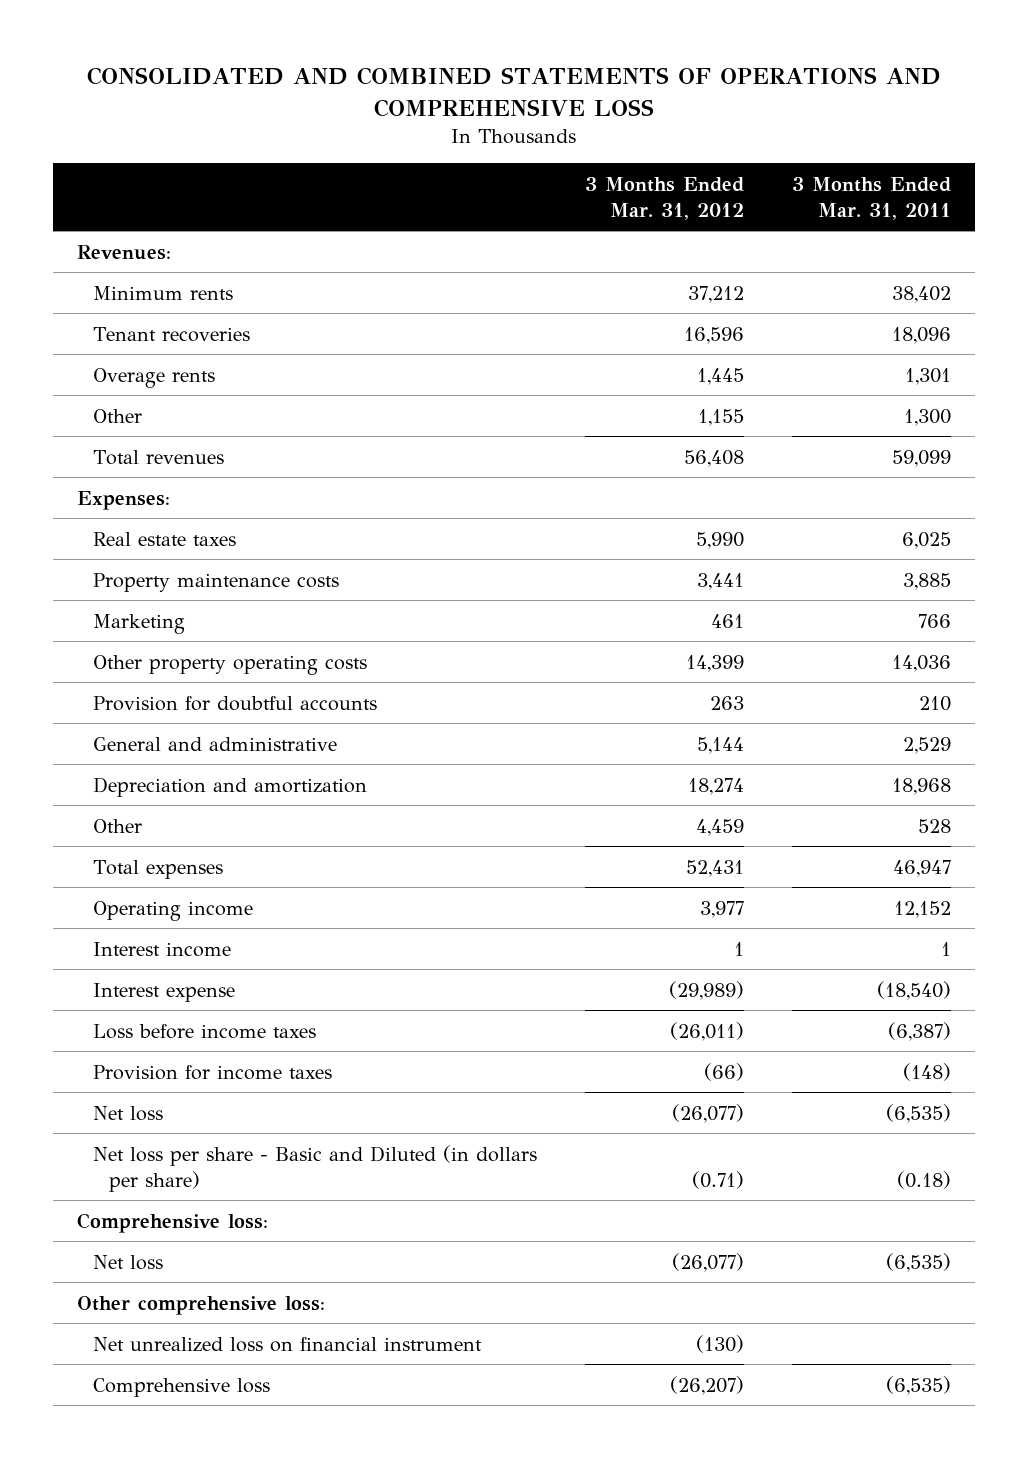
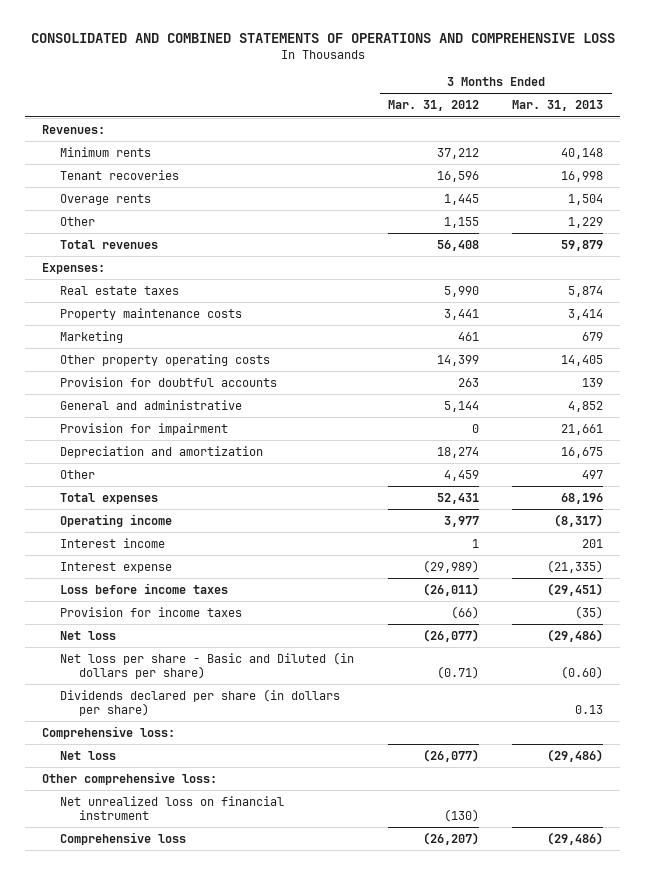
- | 3 Months Ended Mar. 31, 2012 | 3 Months Ended Mar. 31, 2011
+ | 3 Months Ended Mar. 31, 2012 | 3 Months Ended Mar. 31, 2013
+ Provision for impairment | 0 | 21,661
+ Dividends declared per share (in dollars per share) | | 0.13

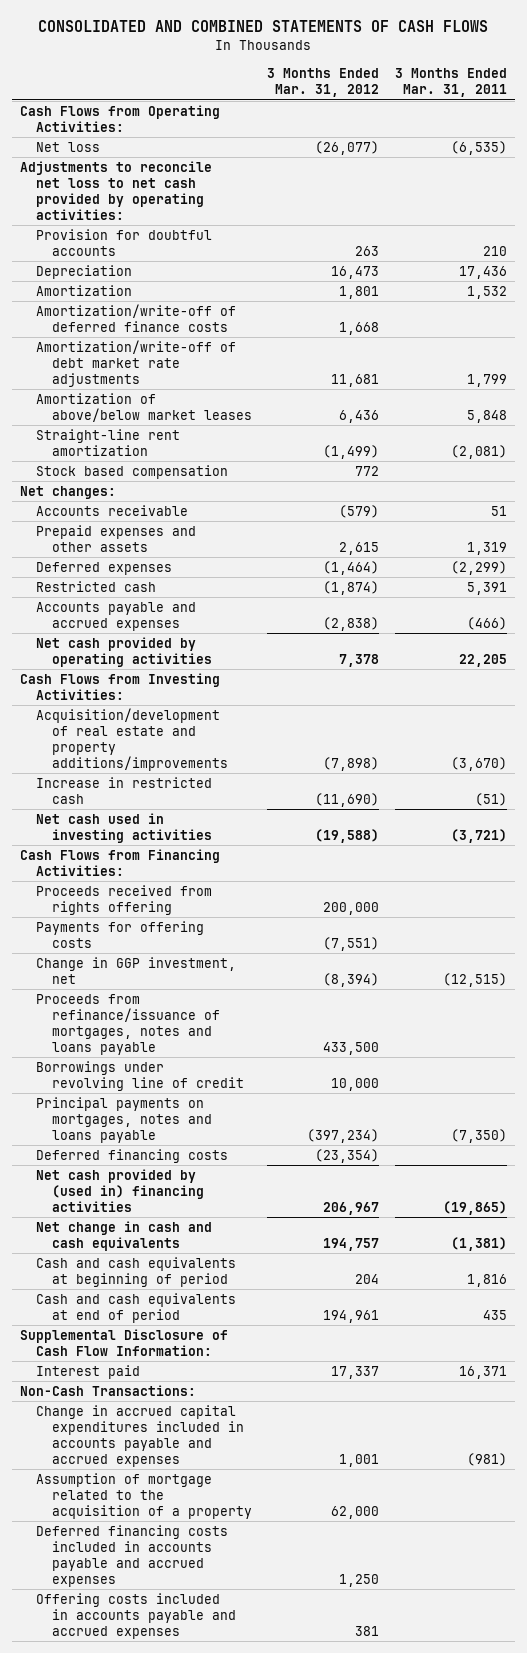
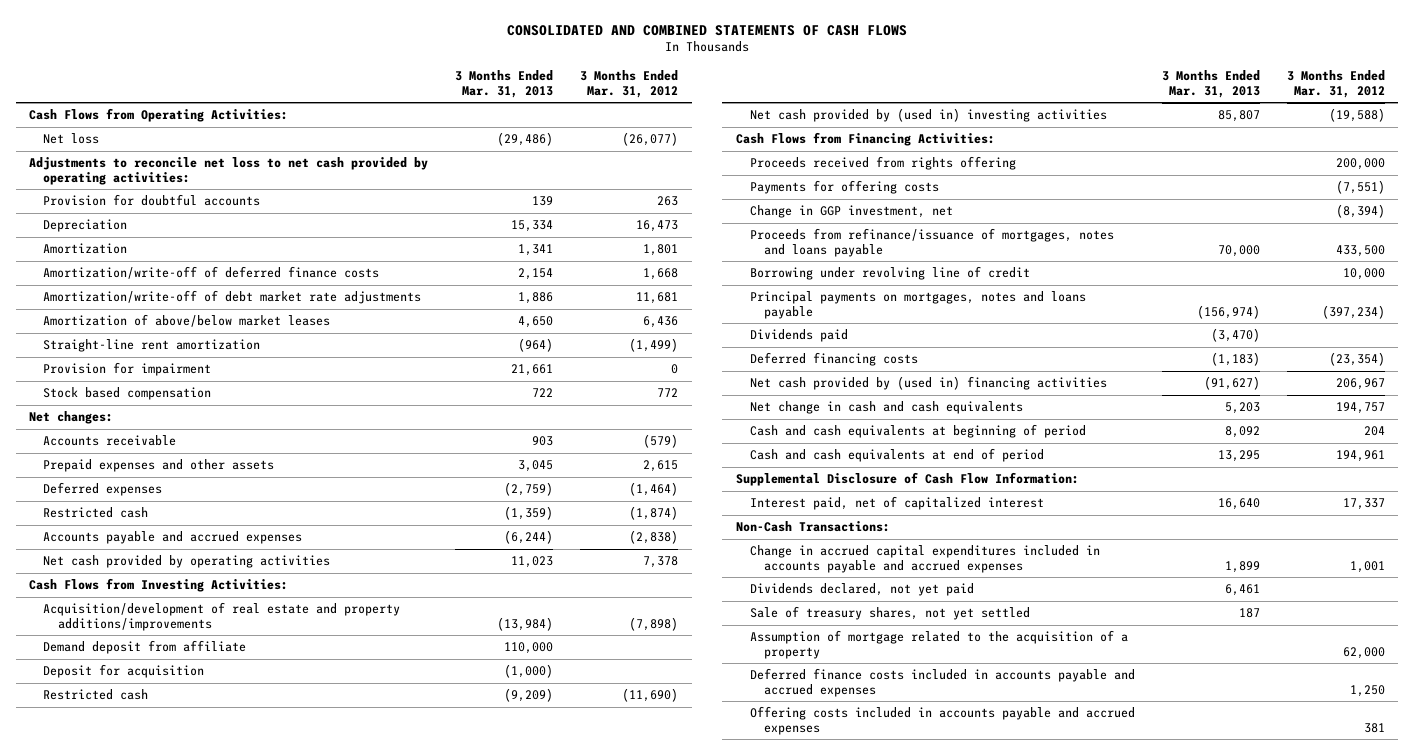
- | 3 Months Ended Mar. 31, 2012 | 3 Months Ended Mar. 31, 2011
+ | 3 Months Ended Mar. 31, 2013 | 3 Months Ended Mar. 31, 2012
+ Provision for impairment | 21,661 | 0
- Increase in restricted cash | (11,690) | (51)
- Net cash used in investing activities | (19,588) | (3,721)
+ Demand deposit from affiliate | 110,000 |
+ Deposit for acquisition | (1,000) |
+ Restricted cash | (9,209) | (11,690)
+ Net cash provided by (used in) investing activities | 85,807 | (19,588)
- Borrowings under revolving line of credit | 10,000 |
+ Borrowing under revolving line of credit | | 10,000
+ Dividends paid | (3,470) |
- Interest paid | 17,337 | 16,371
+ Interest paid, net of capitalized interest | 16,640 | 17,337
+ Dividends declared, not yet paid | 6,461 |
+ Sale of treasury shares, not yet settled | 187 |
- Deferred financing costs included in accounts payable and accrued expenses | 1,250 |
+ Deferred finance costs included in accounts payable and accrued expenses | | 1,250

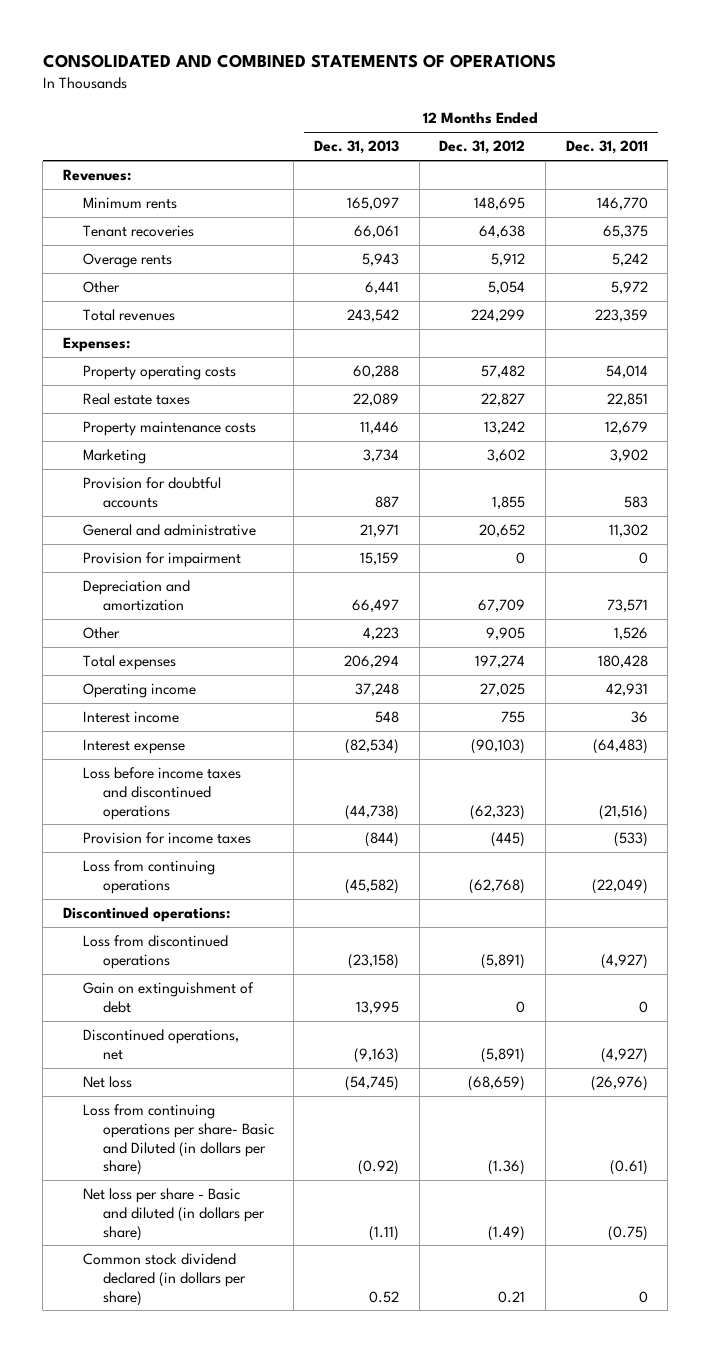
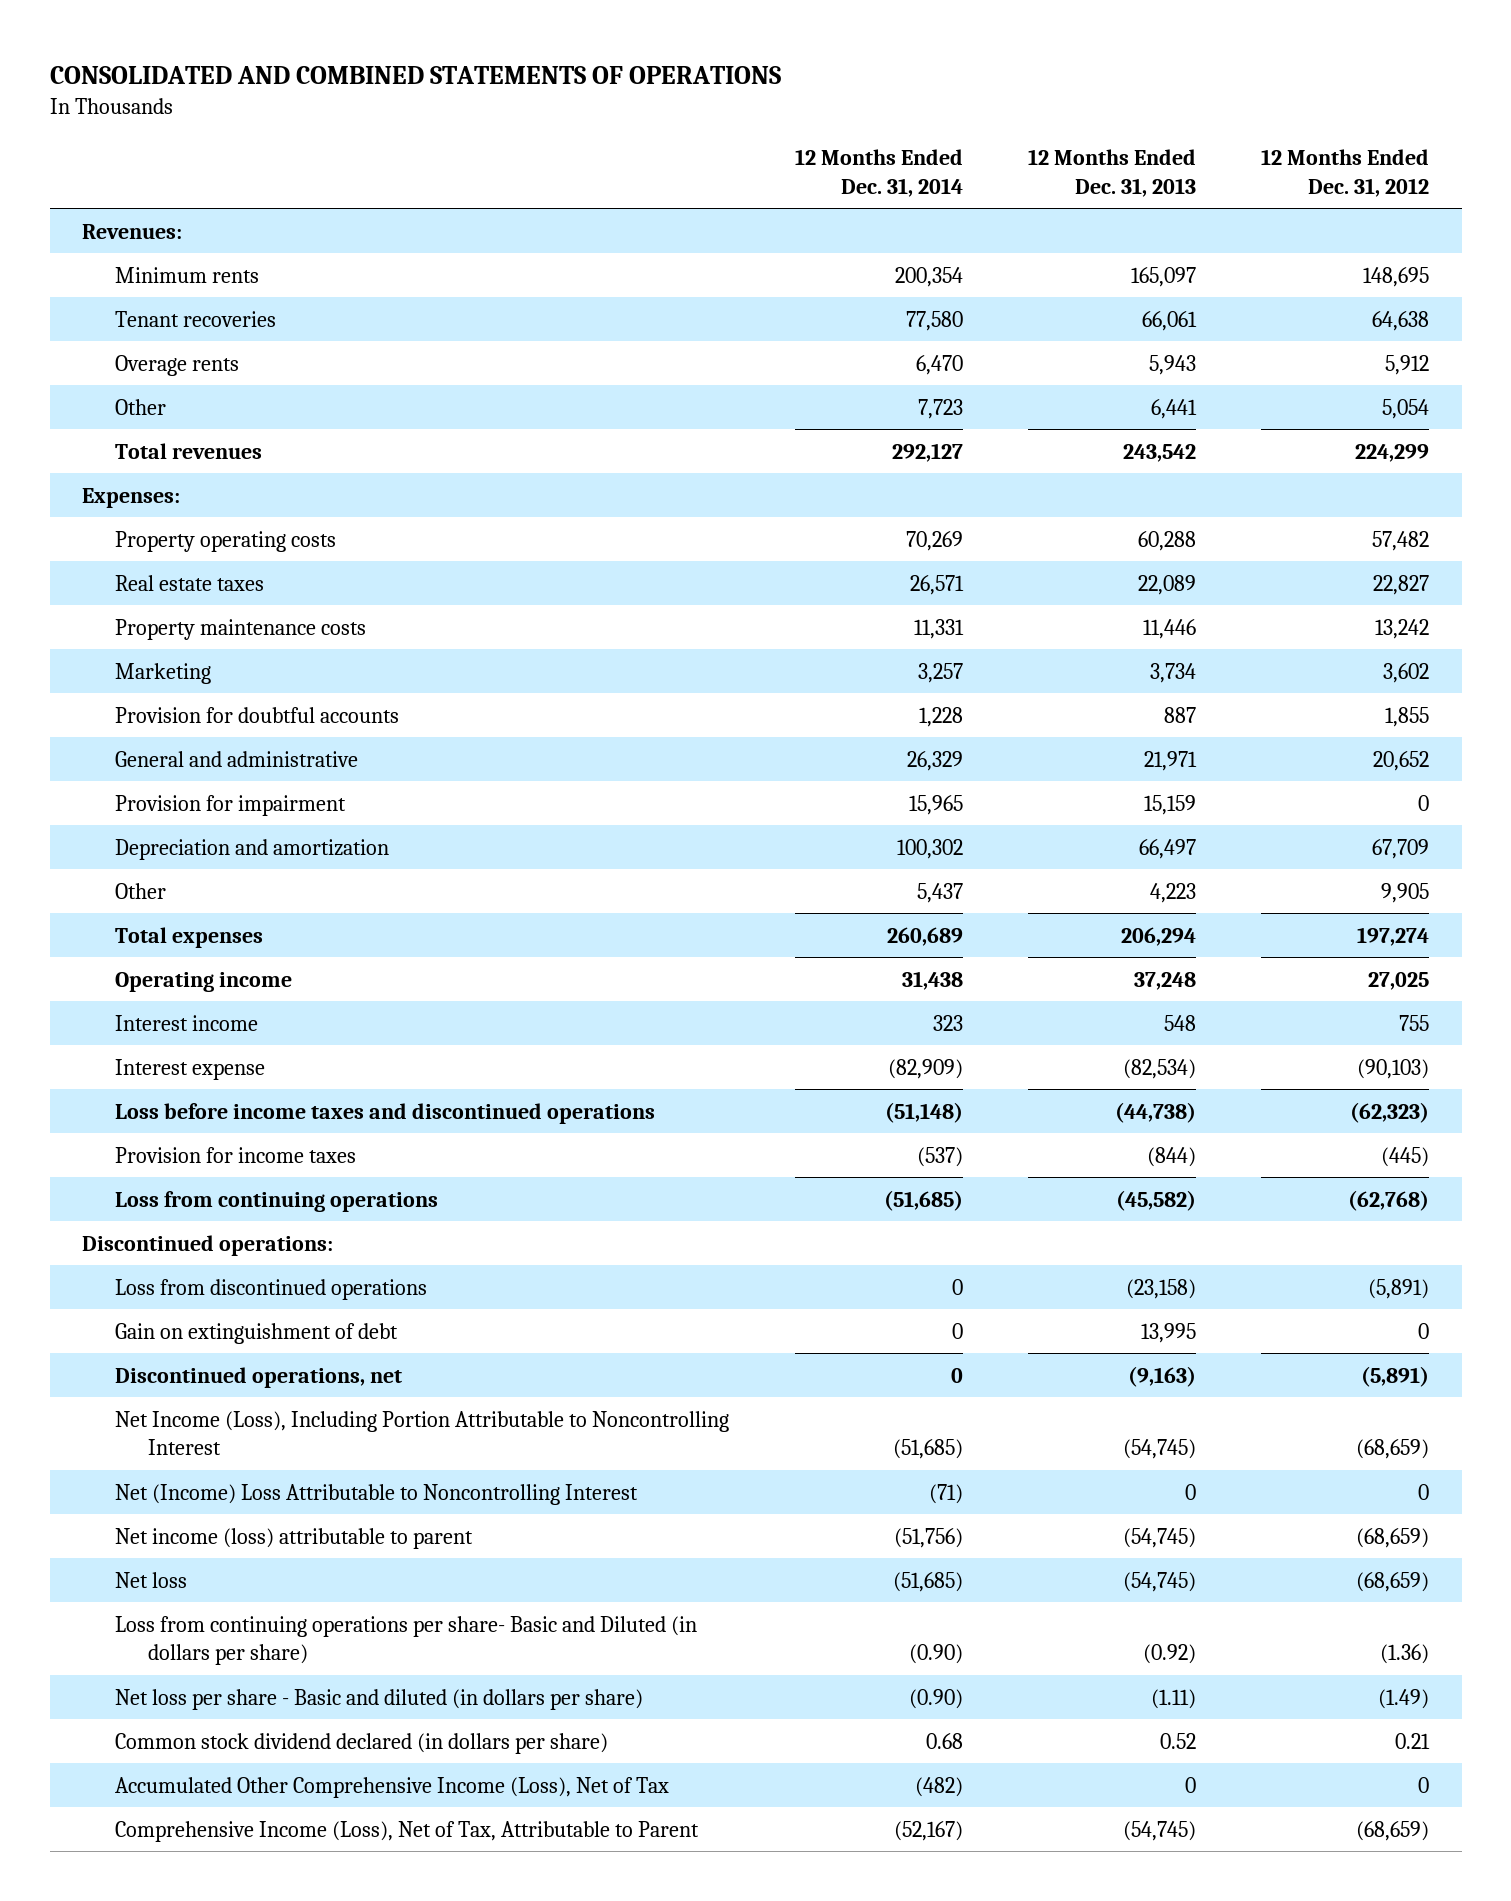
- | 12 Months Ended Dec. 31, 2013 | 12 Months Ended Dec. 31, 2012 | 12 Months Ended Dec. 31, 2011
+ | 12 Months Ended Dec. 31, 2014 | 12 Months Ended Dec. 31, 2013 | 12 Months Ended Dec. 31, 2012
+ Net Income (Loss), Including Portion Attributable to Noncontrolling Interest | (51,685) | (54,745) | (68,659)
+ Net (Income) Loss Attributable to Noncontrolling Interest | (71) | 0 | 0
+ Net income (loss) attributable to parent | (51,756) | (54,745) | (68,659)
+ Accumulated Other Comprehensive Income (Loss), Net of Tax | (482) | 0 | 0
+ Comprehensive Income (Loss), Net of Tax, Attributable to Parent | (52,167) | (54,745) | (68,659)

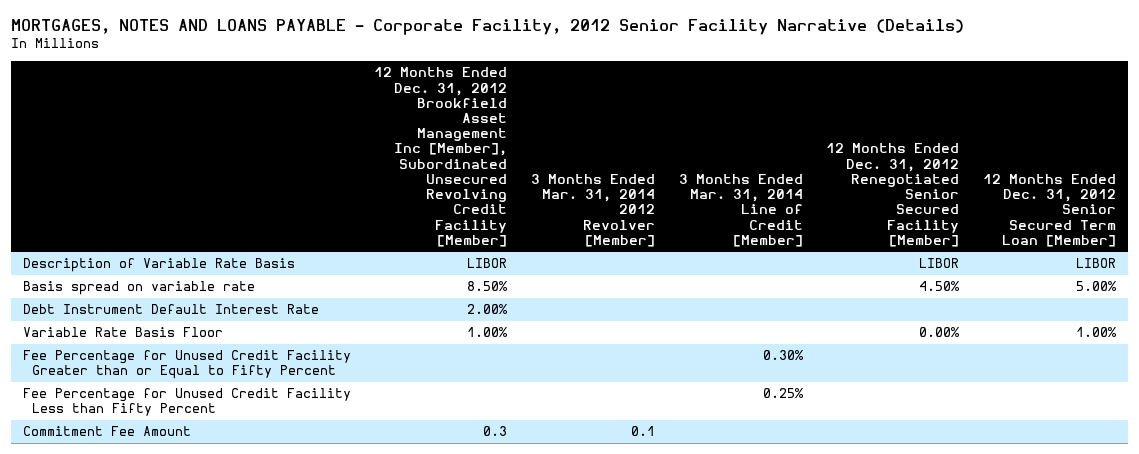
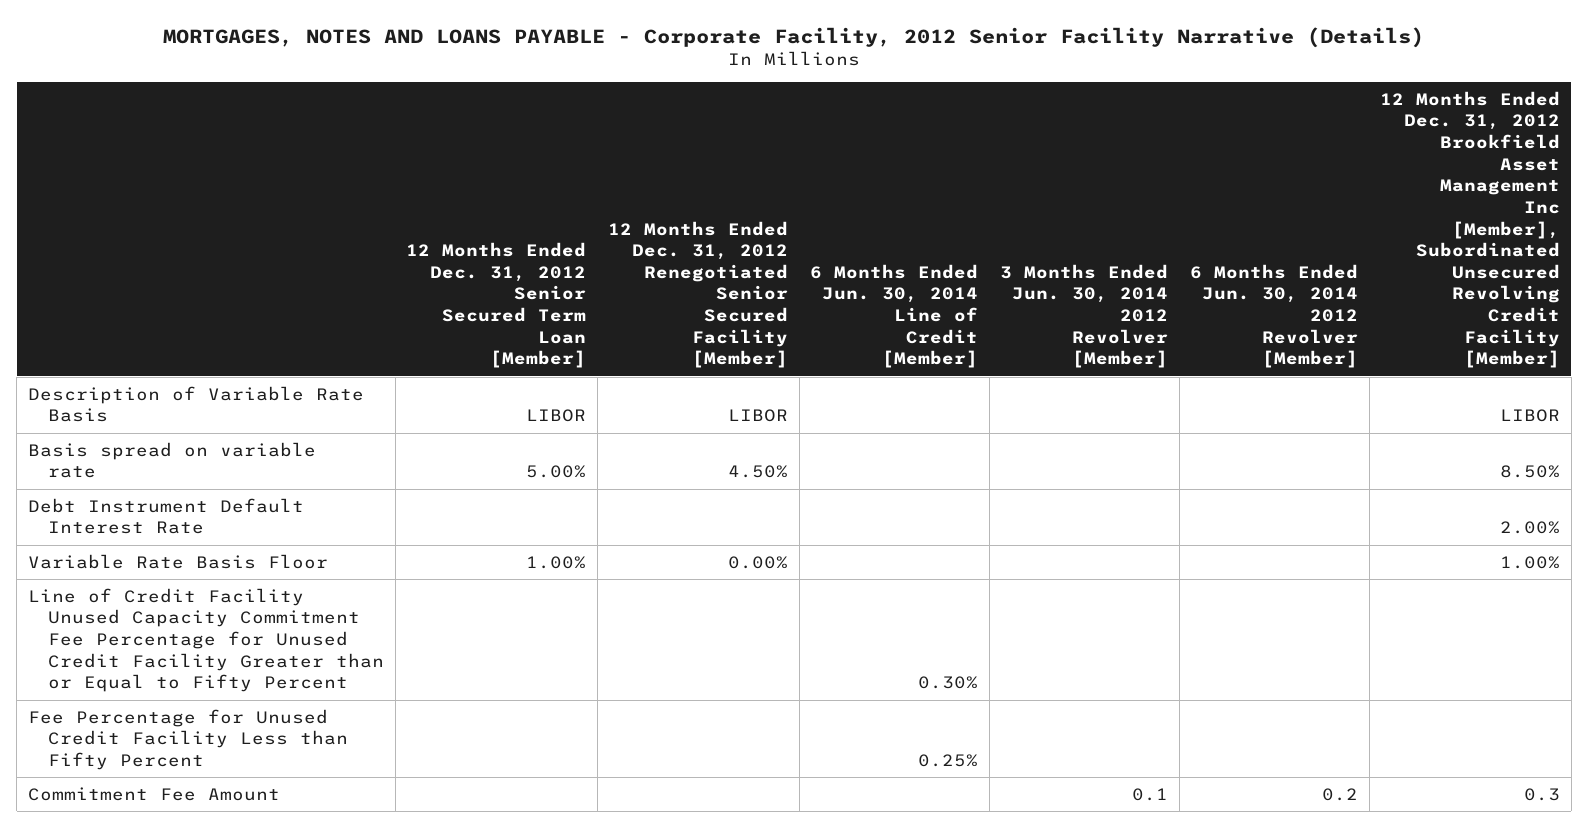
- | 12 Months Ended Dec. 31, 2012 Brookfield Asset Management Inc [Member], Subordinated Unsecured Revolving Credit Facility [Member] | 3 Months Ended Mar. 31, 2014 2012 Revolver [Member] | 3 Months Ended Mar. 31, 2014 Line of Credit [Member] | 12 Months Ended Dec. 31, 2012 Renegotiated Senior Secured Facility [Member] | 12 Months Ended Dec. 31, 2012 Senior Secured Term Loan [Member]
+ | 12 Months Ended Dec. 31, 2012 Senior Secured Term Loan [Member] | 12 Months Ended Dec. 31, 2012 Renegotiated Senior Secured Facility [Member] | 6 Months Ended Jun. 30, 2014 Line of Credit [Member] | 3 Months Ended Jun. 30, 2014 2012 Revolver [Member] | 6 Months Ended Jun. 30, 2014 2012 Revolver [Member] | 12 Months Ended Dec. 31, 2012 Brookfield Asset Management Inc [Member], Subordinated Unsecured Revolving Credit Facility [Member]
- Fee Percentage for Unused Credit Facility Greater than or Equal to Fifty Percent | | | 0.30% | |
+ Line of Credit Facility Unused Capacity Commitment Fee Percentage for Unused Credit Facility Greater than or Equal to Fifty Percent | | | 0.30% | | |

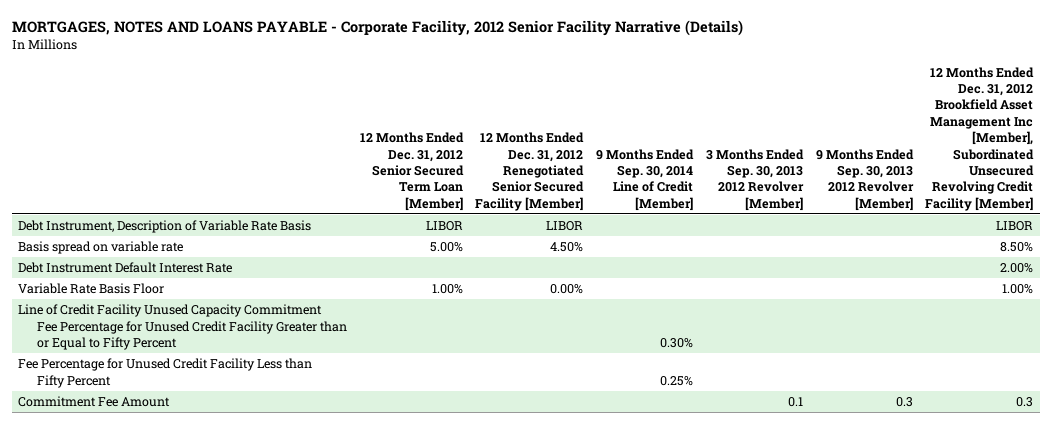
- | 12 Months Ended Dec. 31, 2012 Senior Secured Term Loan [Member] | 12 Months Ended Dec. 31, 2012 Renegotiated Senior Secured Facility [Member] | 6 Months Ended Jun. 30, 2014 Line of Credit [Member] | 3 Months Ended Jun. 30, 2014 2012 Revolver [Member] | 6 Months Ended Jun. 30, 2014 2012 Revolver [Member] | 12 Months Ended Dec. 31, 2012 Brookfield Asset Management Inc [Member], Subordinated Unsecured Revolving Credit Facility [Member]
+ | 12 Months Ended Dec. 31, 2012 Senior Secured Term Loan [Member] | 12 Months Ended Dec. 31, 2012 Renegotiated Senior Secured Facility [Member] | 9 Months Ended Sep. 30, 2014 Line of Credit [Member] | 3 Months Ended Sep. 30, 2013 2012 Revolver [Member] | 9 Months Ended Sep. 30, 2013 2012 Revolver [Member] | 12 Months Ended Dec. 31, 2012 Brookfield Asset Management Inc [Member], Subordinated Unsecured Revolving Credit Facility [Member]
- Description of Variable Rate Basis | LIBOR | LIBOR | | | | LIBOR
+ Debt Instrument, Description of Variable Rate Basis | LIBOR | LIBOR | | | | LIBOR

